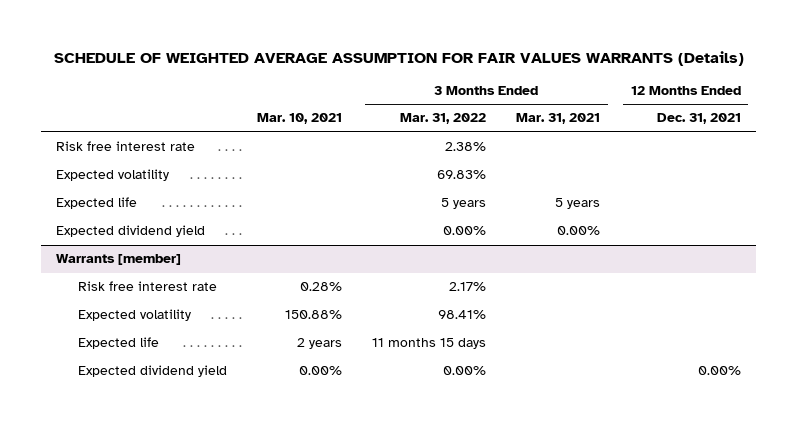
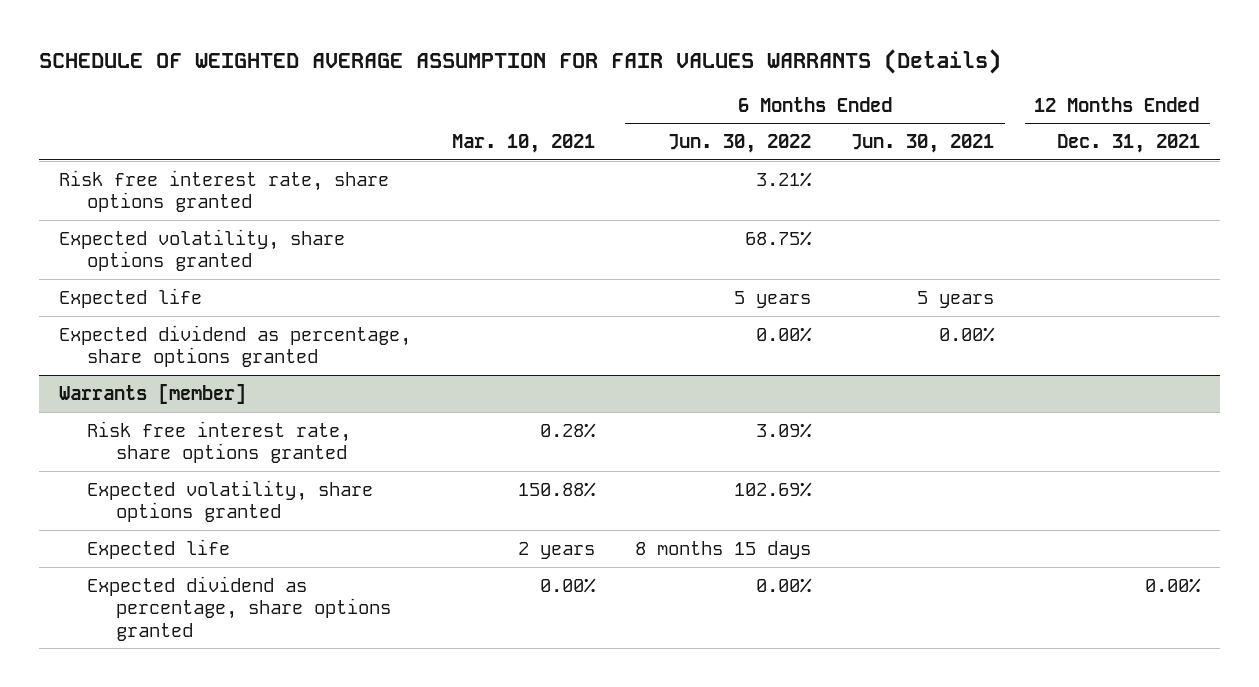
- | Mar. 10, 2021 | 3 Months Ended Mar. 31, 2022 | 3 Months Ended Mar. 31, 2021 | 12 Months Ended Dec. 31, 2021
+ | Mar. 10, 2021 | 6 Months Ended Jun. 30, 2022 | 6 Months Ended Jun. 30, 2021 | 12 Months Ended Dec. 31, 2021
- Risk free interest rate | | 2.38% | |
- Expected volatility | | 69.83% | |
+ Risk free interest rate, share options granted | | 3.21% | |
+ Expected volatility, share options granted | | 68.75% | |
- Expected dividend yield | | 0.00% | 0.00% |
+ Expected dividend as percentage, share options granted | | 0.00% | 0.00% |
@ Warrants [member]
- Risk free interest rate | 0.28% | 2.17% | |
- Expected volatility | 150.88% | 98.41% | |
+ Risk free interest rate, share options granted | 0.28% | 3.09% | |
+ Expected volatility, share options granted | 150.88% | 102.69% | |
- Expected dividend yield | 0.00% | 0.00% | | 0.00%
+ Expected dividend as percentage, share options granted | 0.00% | 0.00% | | 0.00%

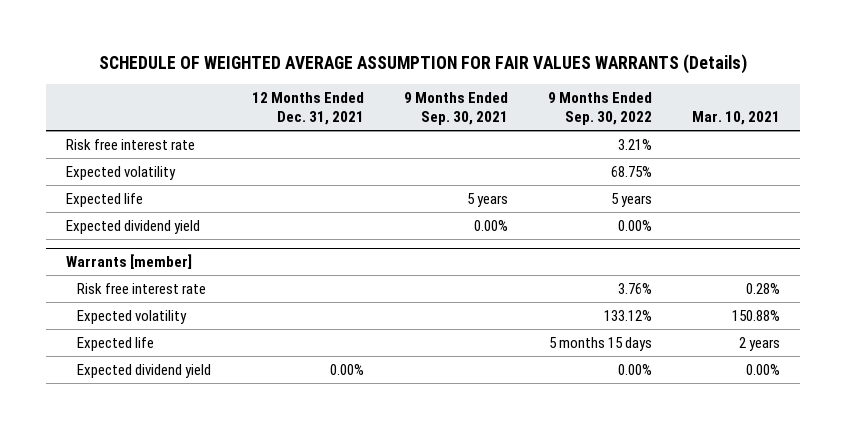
- | Mar. 10, 2021 | 6 Months Ended Jun. 30, 2022 | 6 Months Ended Jun. 30, 2021 | 12 Months Ended Dec. 31, 2021
+ | 12 Months Ended Dec. 31, 2021 | 9 Months Ended Sep. 30, 2021 | 9 Months Ended Sep. 30, 2022 | Mar. 10, 2021
- Risk free interest rate, share options granted | | 3.21% | |
- Expected volatility, share options granted | | 68.75% | |
+ Risk free interest rate | | | 3.21% |
+ Expected volatility | | | 68.75% |
- Expected dividend as percentage, share options granted | | 0.00% | 0.00% |
+ Expected dividend yield | | 0.00% | 0.00% |
@ Warrants [member]
- Risk free interest rate, share options granted | 0.28% | 3.09% | |
- Expected volatility, share options granted | 150.88% | 102.69% | |
+ Risk free interest rate | | | 3.76% | 0.28%
+ Expected volatility | | | 133.12% | 150.88%
- Expected dividend as percentage, share options granted | 0.00% | 0.00% | | 0.00%
+ Expected dividend yield | 0.00% | | 0.00% | 0.00%

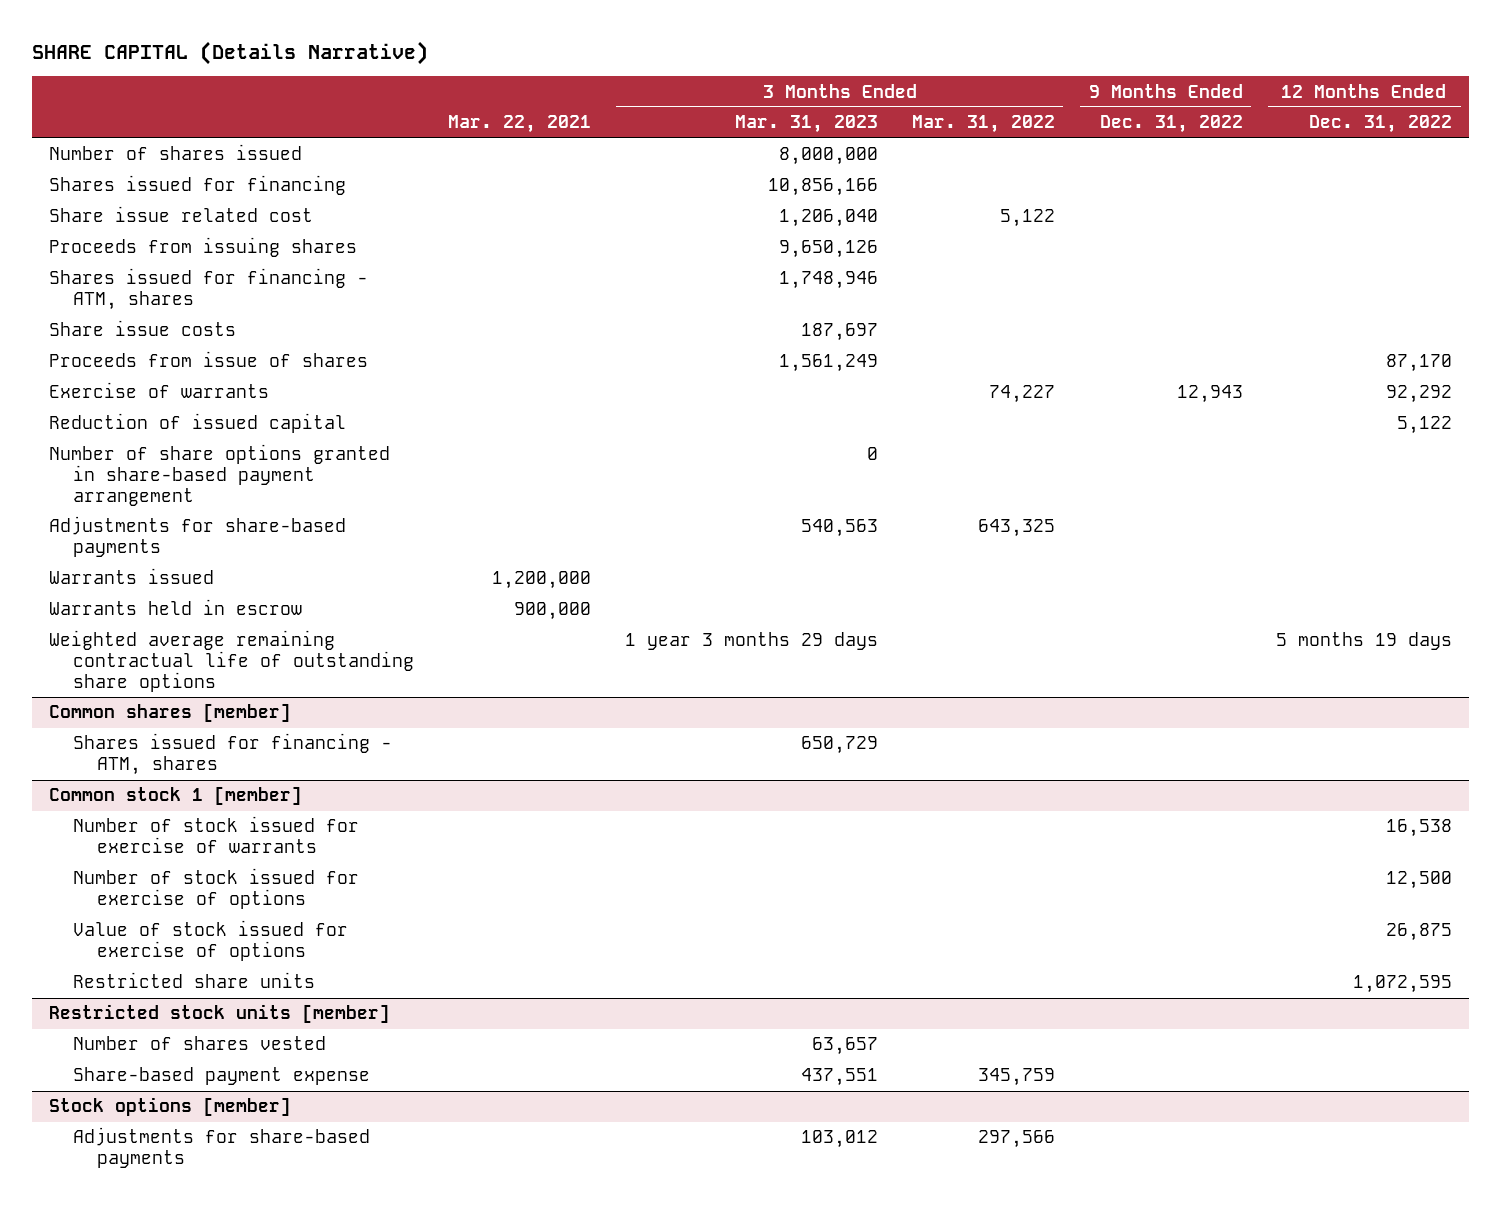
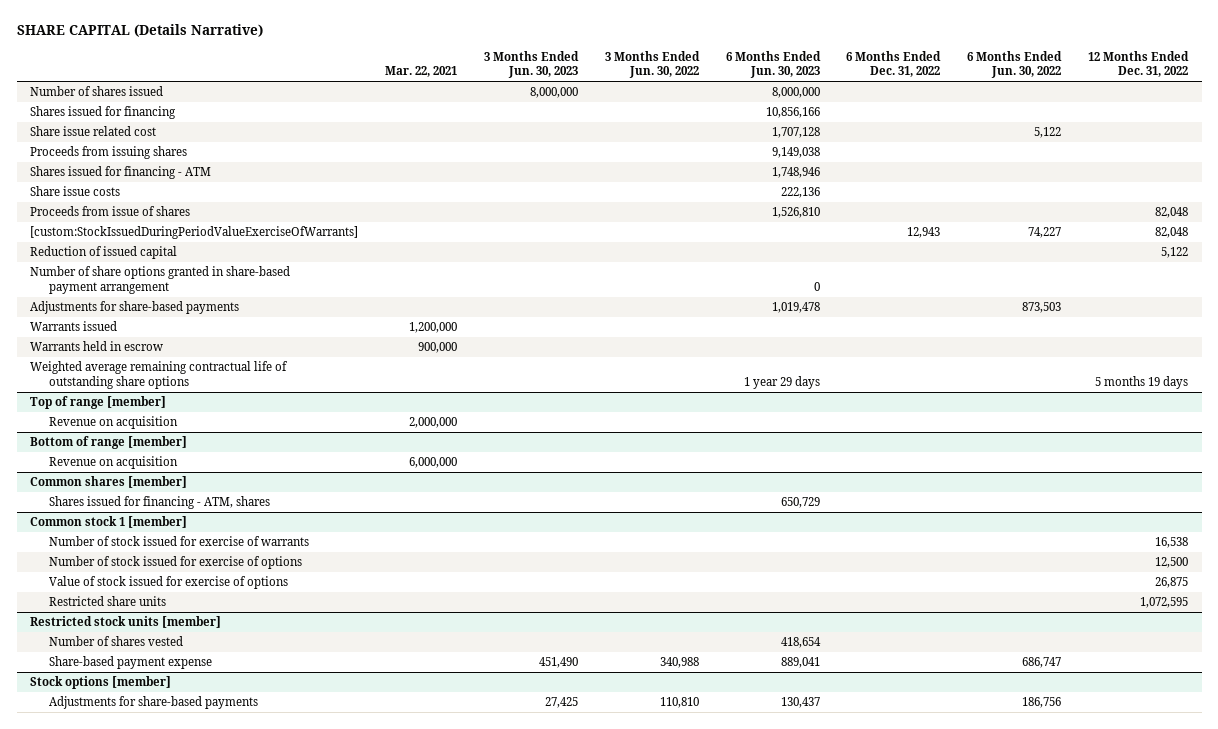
- | Mar. 22, 2021 | 3 Months Ended Mar. 31, 2023 | 3 Months Ended Mar. 31, 2022 | 9 Months Ended Dec. 31, 2022 | 12 Months Ended Dec. 31, 2022
+ | Mar. 22, 2021 | 3 Months Ended Jun. 30, 2023 | 3 Months Ended Jun. 30, 2022 | 6 Months Ended Jun. 30, 2023 | 6 Months Ended Dec. 31, 2022 | 6 Months Ended Jun. 30, 2022 | 12 Months Ended Dec. 31, 2022
- Shares issued for financing - ATM, shares | | 1,748,946 | | |
+ Shares issued for financing - ATM | | | | 1,748,946 | | |
- Proceeds from issue of shares | | 1,561,249 | | | 87,170
- Exercise of warrants | | | 74,227 | 12,943 | 92,292
+ Proceeds from issue of shares | | | | 1,526,810 | | | 82,048
+ [custom:StockIssuedDuringPeriodValueExerciseOfWarrants] | | | | | 12,943 | 74,227 | 82,048
+ Top of range [member]
+ Revenue on acquisition | 2,000,000 | | | | | |
+ Bottom of range [member]
+ Revenue on acquisition | 6,000,000 | | | | | |

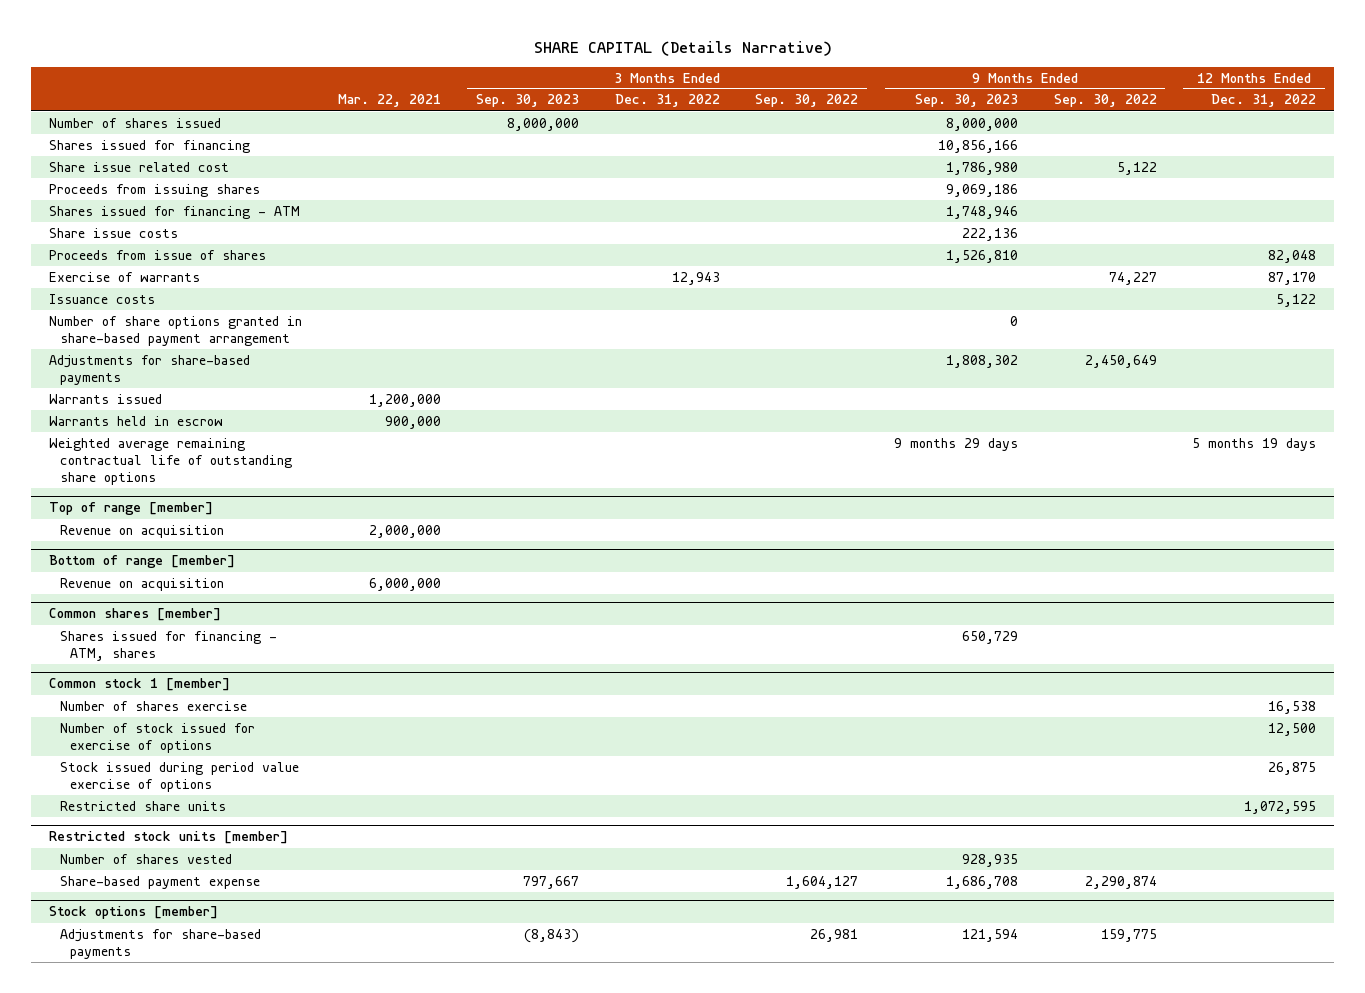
- | Mar. 22, 2021 | 3 Months Ended Jun. 30, 2023 | 3 Months Ended Jun. 30, 2022 | 6 Months Ended Jun. 30, 2023 | 6 Months Ended Dec. 31, 2022 | 6 Months Ended Jun. 30, 2022 | 12 Months Ended Dec. 31, 2022
+ | Mar. 22, 2021 | 3 Months Ended Sep. 30, 2023 | 3 Months Ended Dec. 31, 2022 | 3 Months Ended Sep. 30, 2022 | 9 Months Ended Sep. 30, 2023 | 9 Months Ended Sep. 30, 2022 | 12 Months Ended Dec. 31, 2022
- [custom:StockIssuedDuringPeriodValueExerciseOfWarrants] | | | | | 12,943 | 74,227 | 82,048
- Reduction of issued capital | | | | | | | 5,122
+ Exercise of warrants | | | 12,943 | | | 74,227 | 87,170
+ Issuance costs | | | | | | | 5,122
@ Common stock 1 [member]
- Number of stock issued for exercise of warrants | | | | | | | 16,538
+ Number of shares exercise | | | | | | | 16,538
- Value of stock issued for exercise of options | | | | | | | 26,875
+ Stock issued during period value exercise of options | | | | | | | 26,875

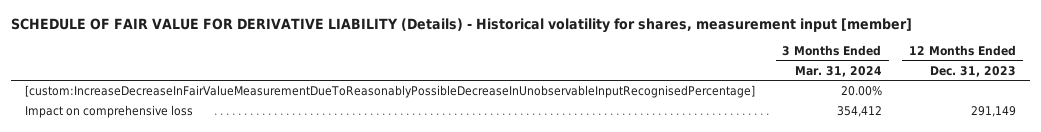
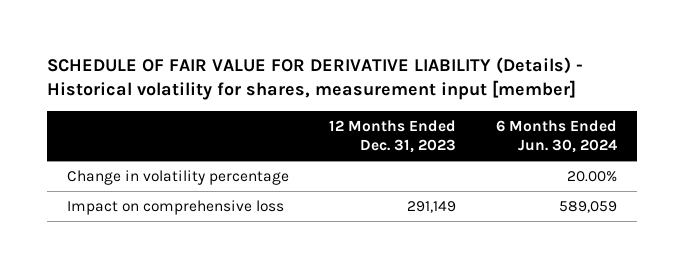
- | 3 Months Ended Mar. 31, 2024 | 12 Months Ended Dec. 31, 2023
+ | 12 Months Ended Dec. 31, 2023 | 6 Months Ended Jun. 30, 2024
- [custom:IncreaseDecreaseInFairValueMeasurementDueToReasonablyPossibleDecreaseInUnobservableInputRecognisedPercentage] | 20.00% |
+ Change in volatility percentage | | 20.00%

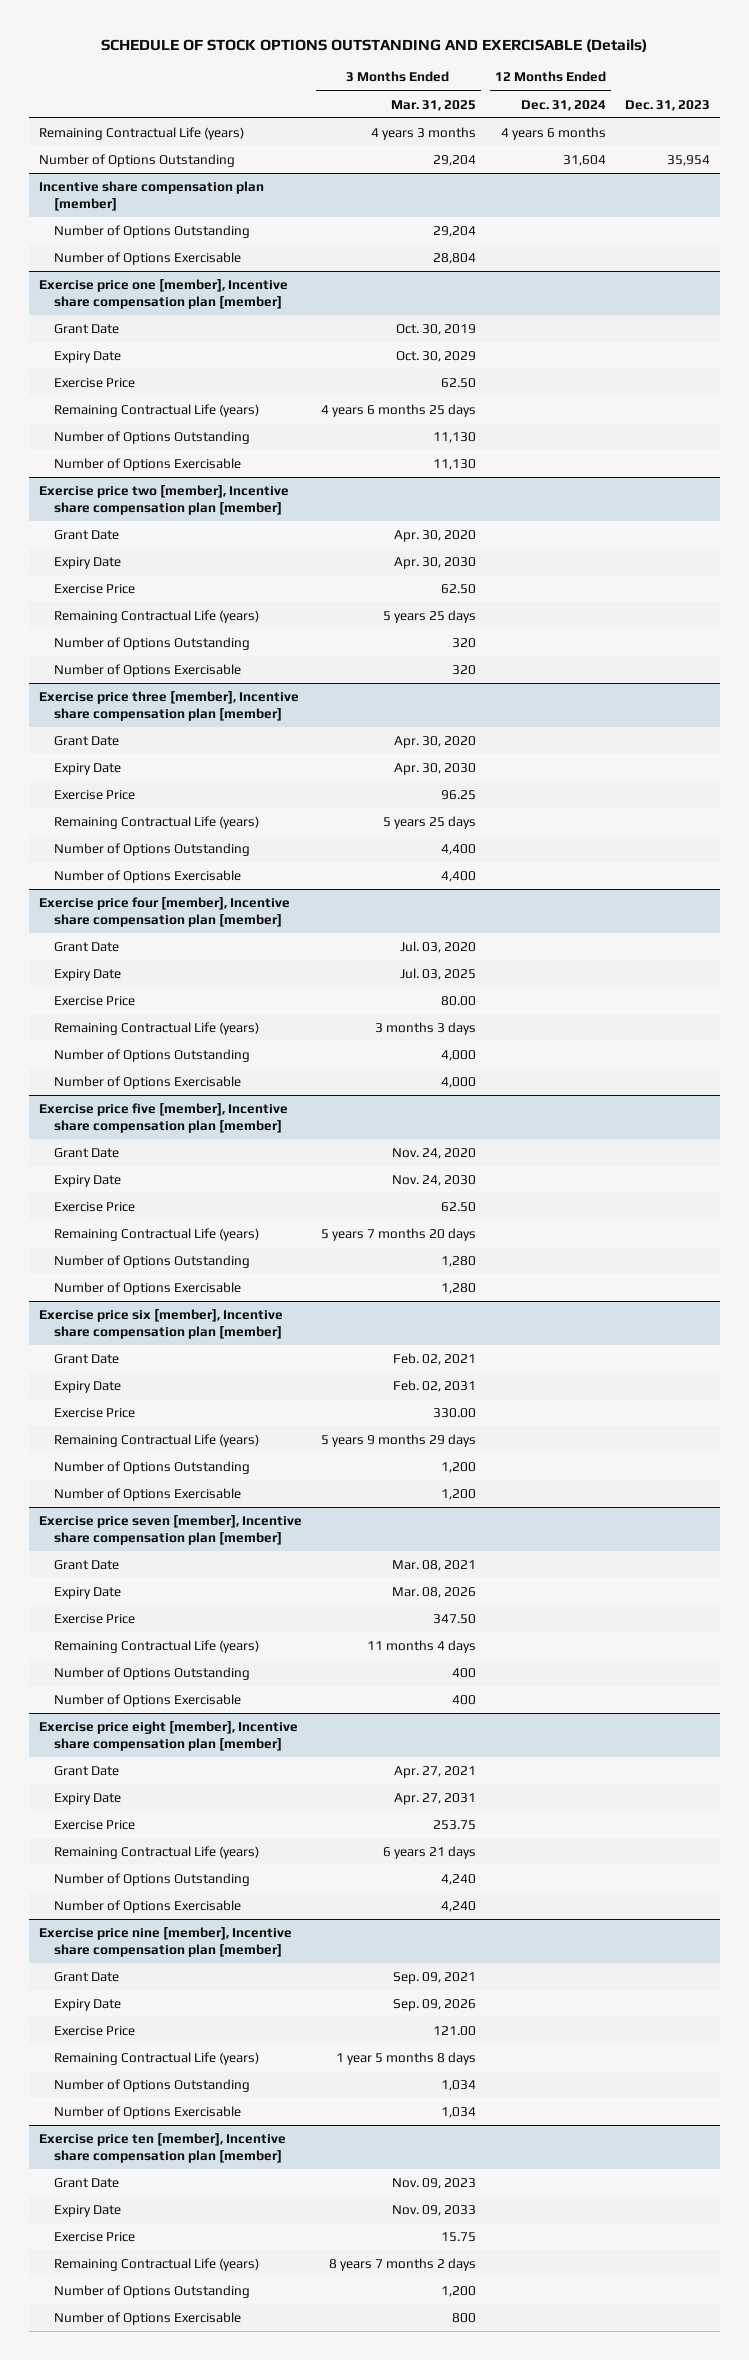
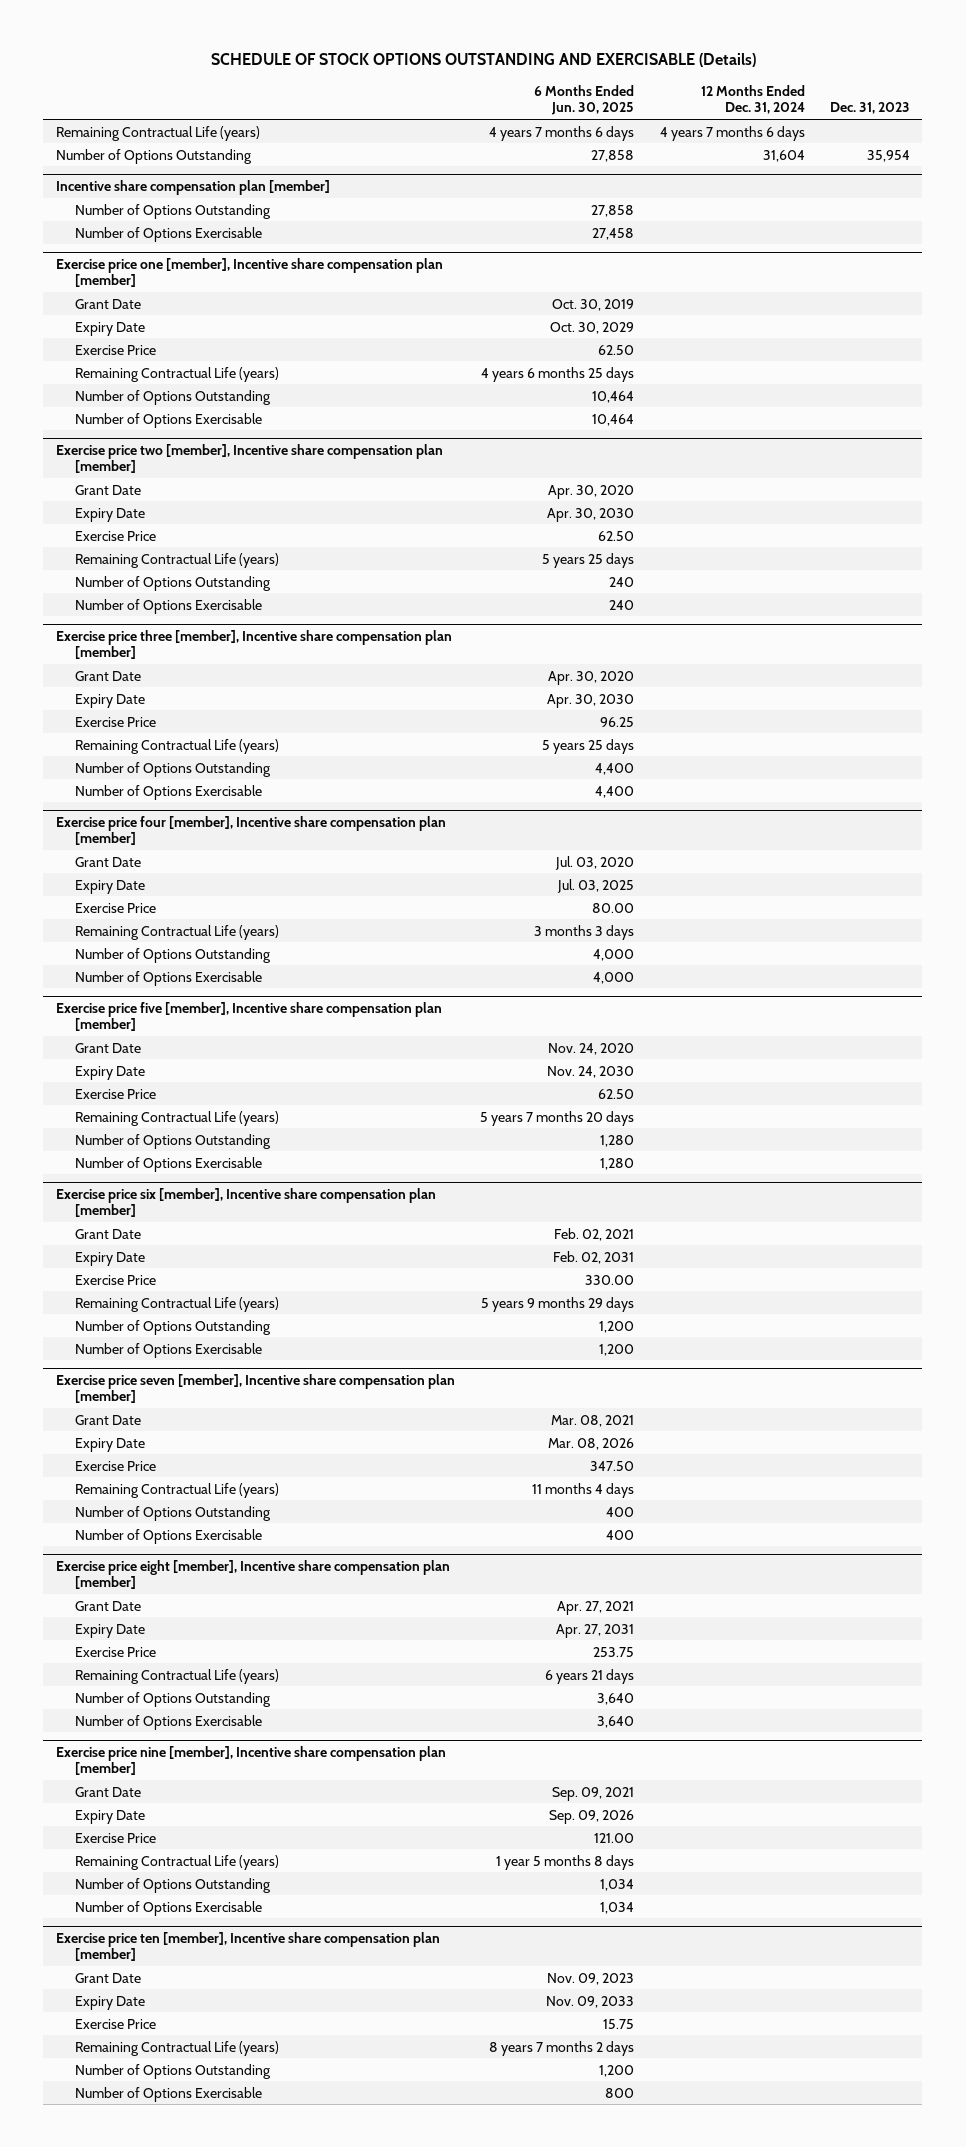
- | 3 Months Ended Mar. 31, 2025 | 12 Months Ended Dec. 31, 2024 | Dec. 31, 2023
+ | 6 Months Ended Jun. 30, 2025 | 12 Months Ended Dec. 31, 2024 | Dec. 31, 2023
- Remaining Contractual Life (years) | 4 years 3 months | 4 years 6 months |
+ Remaining Contractual Life (years) | 4 years 7 months 6 days | 4 years 7 months 6 days |

